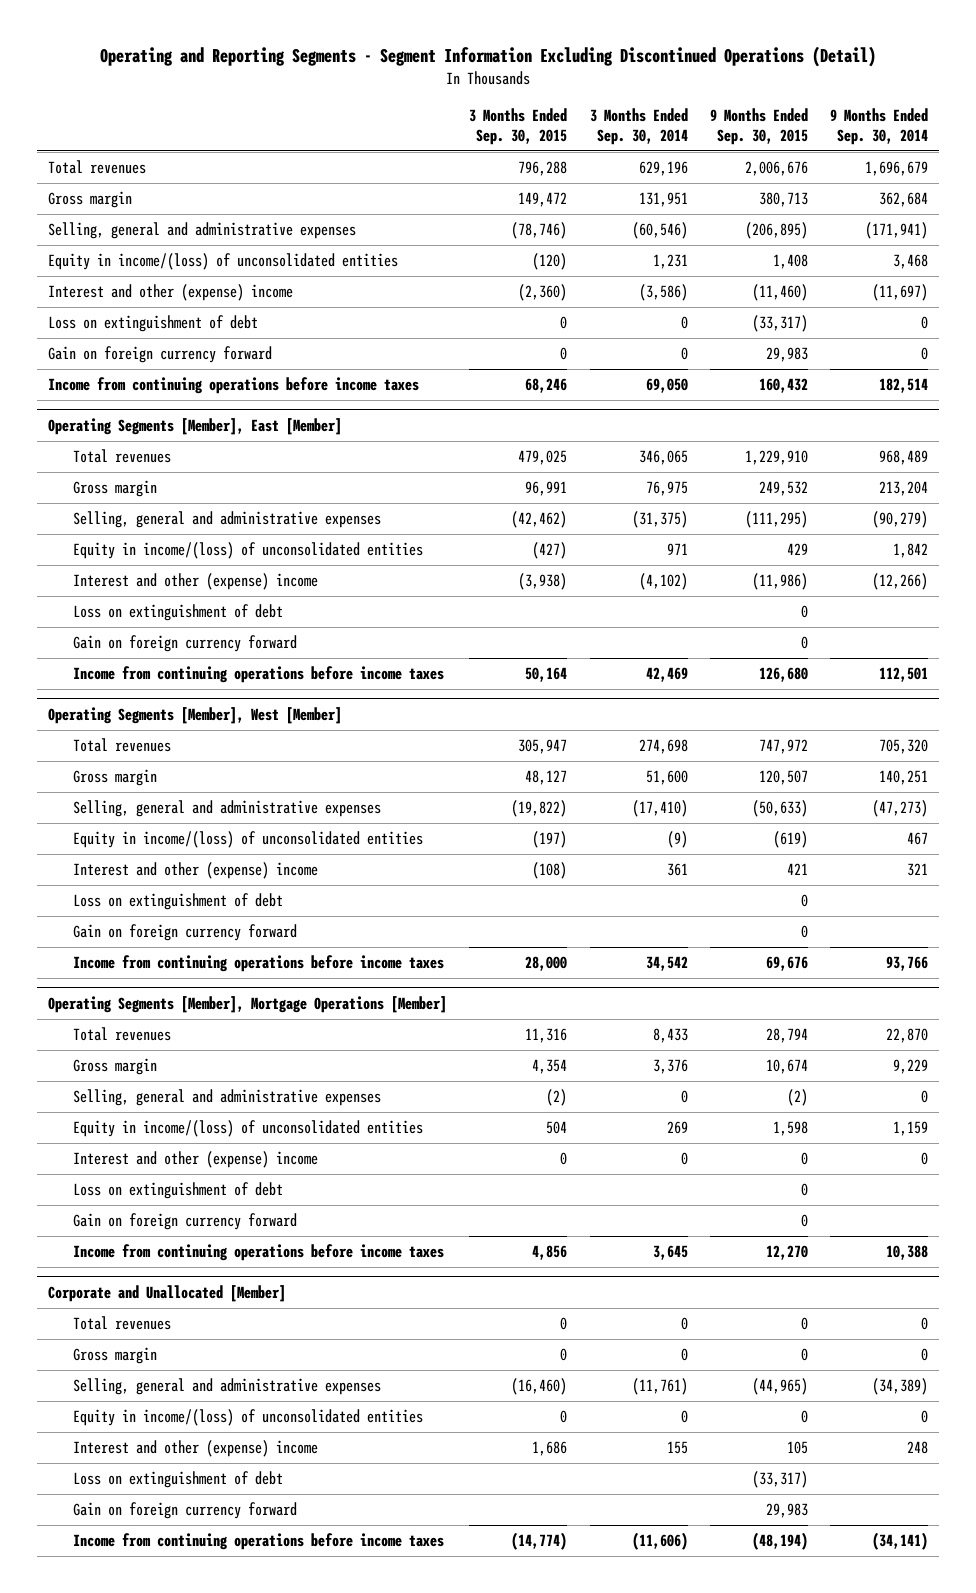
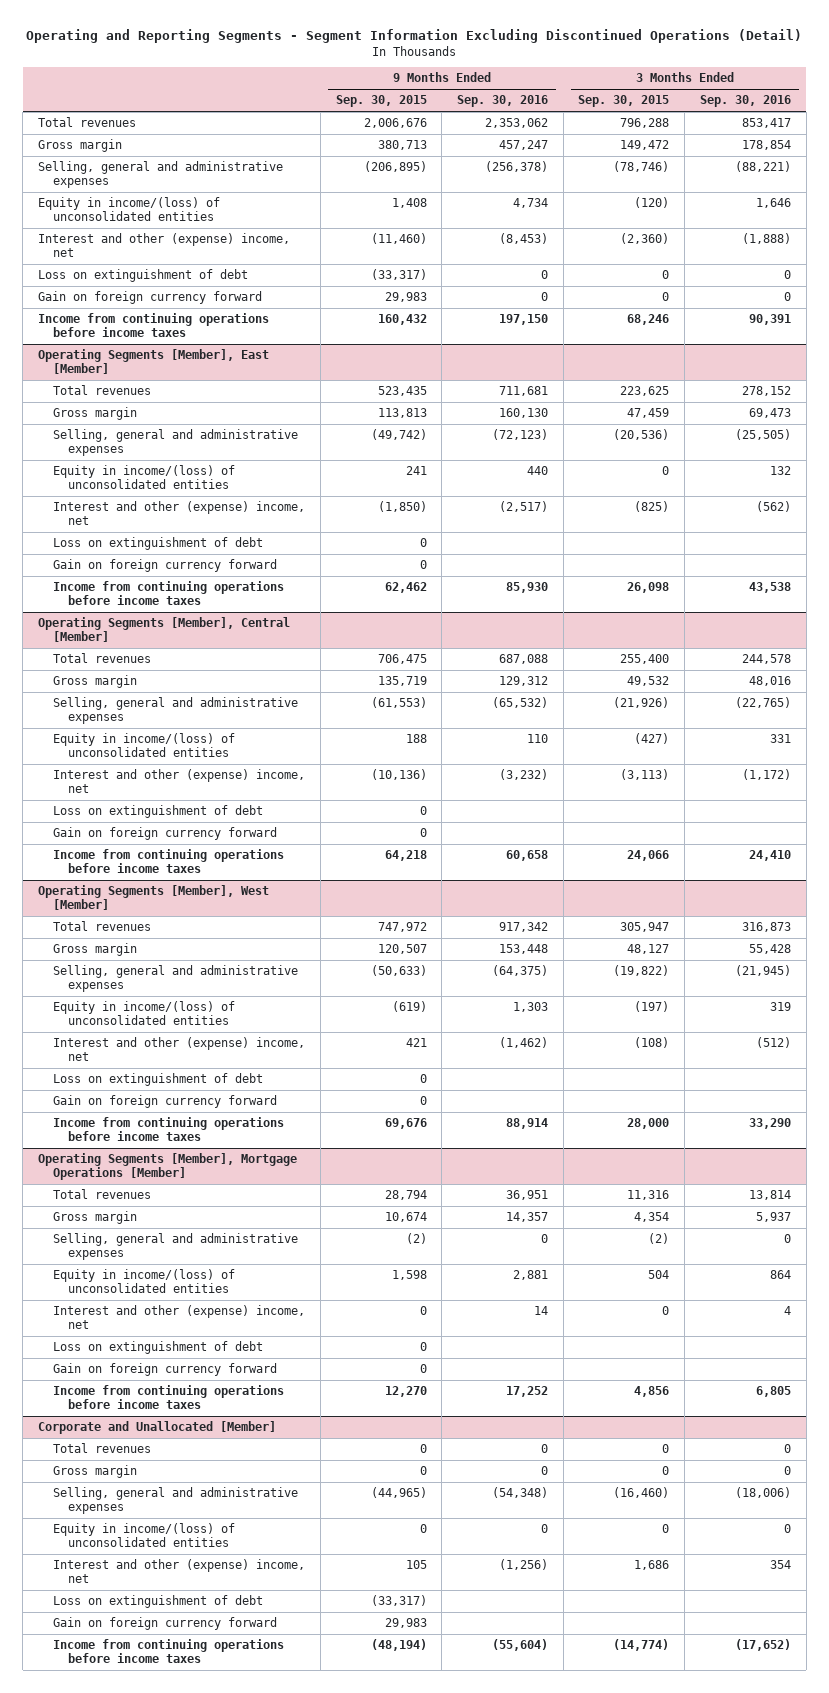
- | 3 Months Ended Sep. 30, 2015 | 3 Months Ended Sep. 30, 2014 | 9 Months Ended Sep. 30, 2015 | 9 Months Ended Sep. 30, 2014
+ | 9 Months Ended Sep. 30, 2015 | 9 Months Ended Sep. 30, 2016 | 3 Months Ended Sep. 30, 2015 | 3 Months Ended Sep. 30, 2016
- Interest and other (expense) income | (2,360) | (3,586) | (11,460) | (11,697)
+ Interest and other (expense) income, net | (11,460) | (8,453) | (2,360) | (1,888)
@ Operating Segments [Member], East [Member]
- Total revenues | 479,025 | 346,065 | 1,229,910 | 968,489
- Gross margin | 96,991 | 76,975 | 249,532 | 213,204
- Selling, general and administrative expenses | (42,462) | (31,375) | (111,295) | (90,279)
- Equity in income/(loss) of unconsolidated entities | (427) | 971 | 429 | 1,842
- Interest and other (expense) income | (3,938) | (4,102) | (11,986) | (12,266)
+ Total revenues | 523,435 | 711,681 | 223,625 | 278,152
+ Gross margin | 113,813 | 160,130 | 47,459 | 69,473
+ Selling, general and administrative expenses | (49,742) | (72,123) | (20,536) | (25,505)
+ Equity in income/(loss) of unconsolidated entities | 241 | 440 | 0 | 132
+ Interest and other (expense) income, net | (1,850) | (2,517) | (825) | (562)
- Income from continuing operations before income taxes | 50,164 | 42,469 | 126,680 | 112,501
+ Income from continuing operations before income taxes | 62,462 | 85,930 | 26,098 | 43,538
+ Operating Segments [Member], Central [Member]
+ Total revenues | 706,475 | 687,088 | 255,400 | 244,578
+ Gross margin | 135,719 | 129,312 | 49,532 | 48,016
+ Selling, general and administrative expenses | (61,553) | (65,532) | (21,926) | (22,765)
+ Equity in income/(loss) of unconsolidated entities | 188 | 110 | (427) | 331
+ Interest and other (expense) income, net | (10,136) | (3,232) | (3,113) | (1,172)
+ Loss on extinguishment of debt | 0 | | |
+ Gain on foreign currency forward | 0 | | |
+ Income from continuing operations before income taxes | 64,218 | 60,658 | 24,066 | 24,410
@ Operating Segments [Member], West [Member]
- Interest and other (expense) income | (108) | 361 | 421 | 321
+ Interest and other (expense) income, net | 421 | (1,462) | (108) | (512)
@ Operating Segments [Member], Mortgage Operations [Member]
- Interest and other (expense) income | 0 | 0 | 0 | 0
+ Interest and other (expense) income, net | 0 | 14 | 0 | 4
@ Corporate and Unallocated [Member]
- Interest and other (expense) income | 1,686 | 155 | 105 | 248
+ Interest and other (expense) income, net | 105 | (1,256) | 1,686 | 354

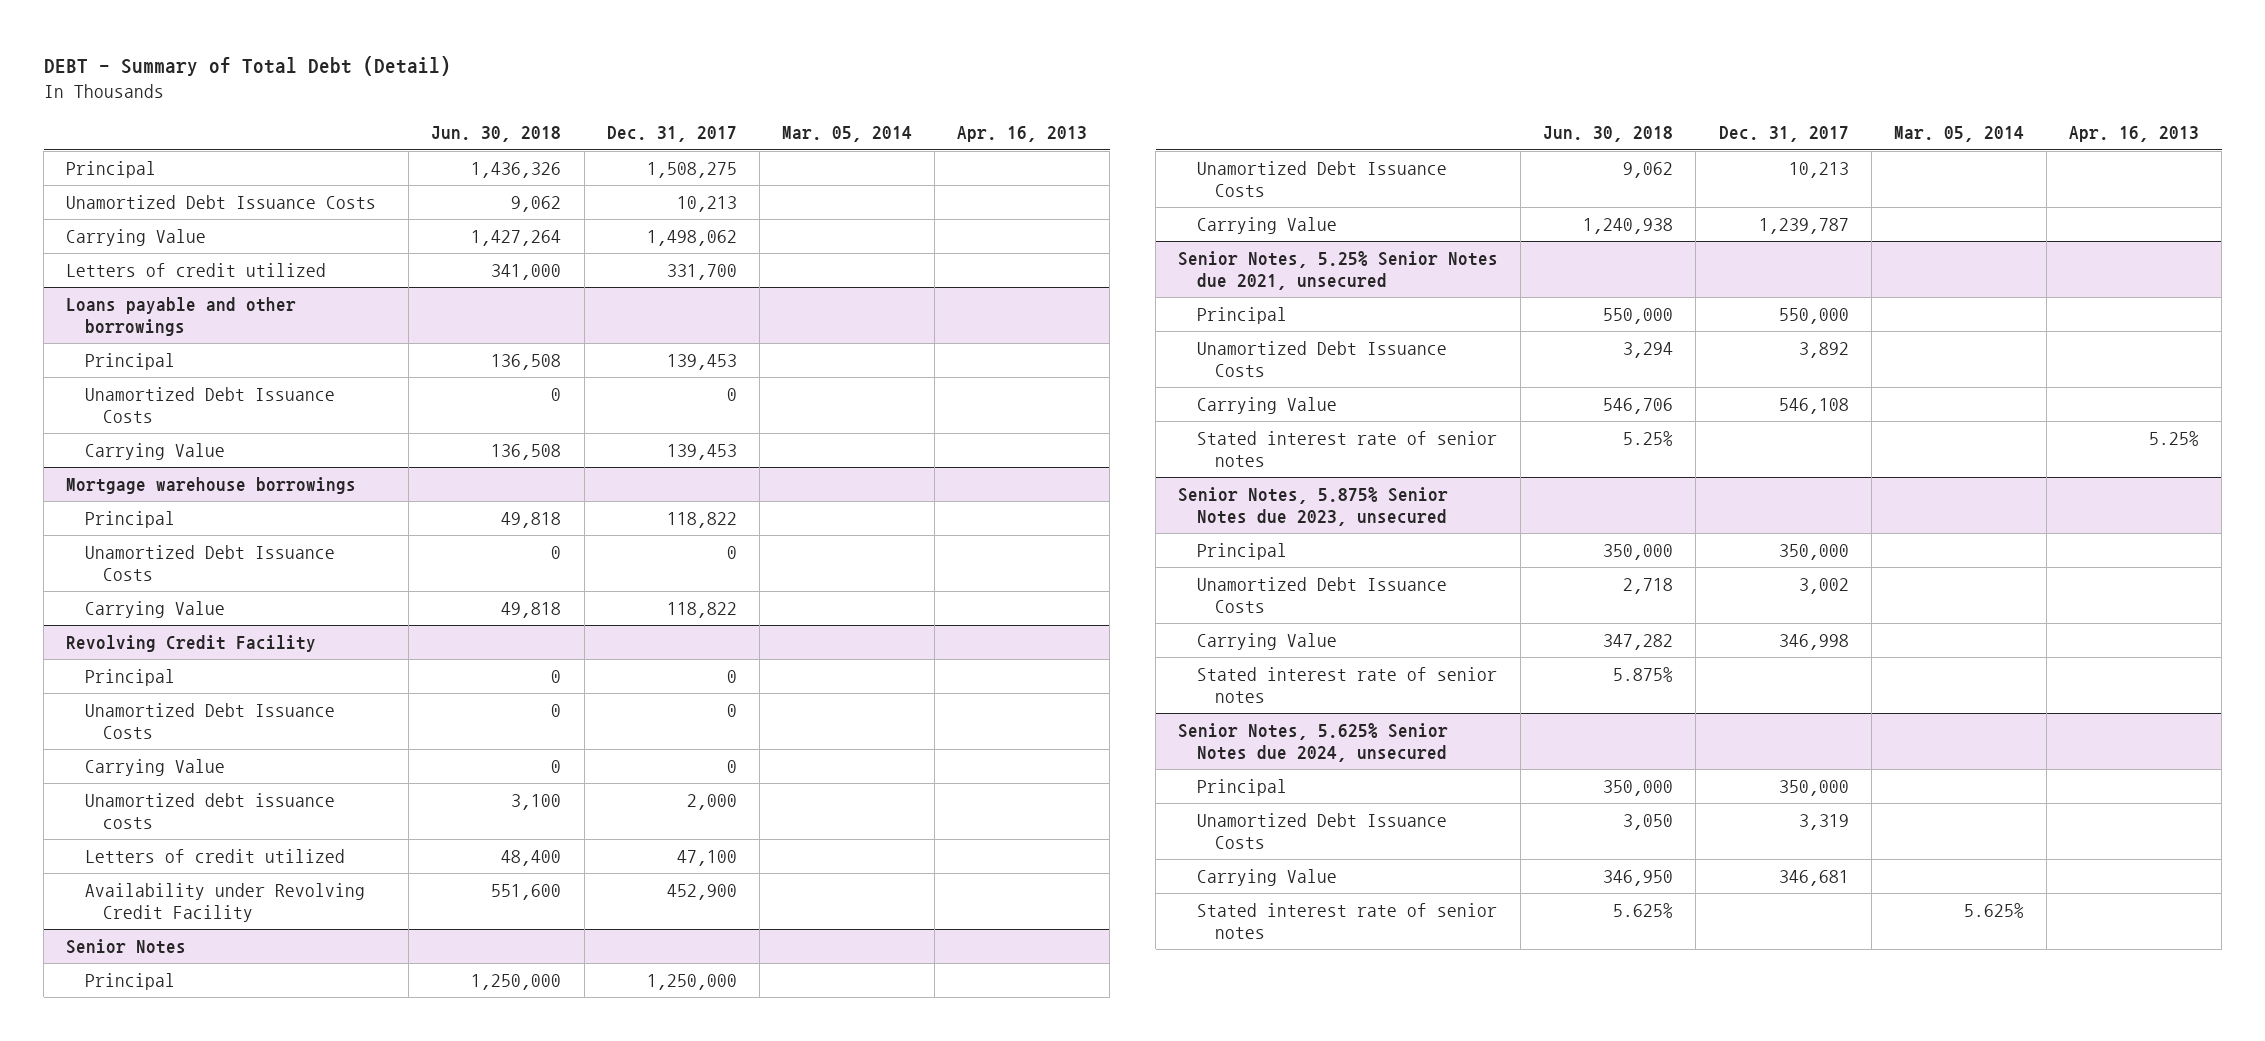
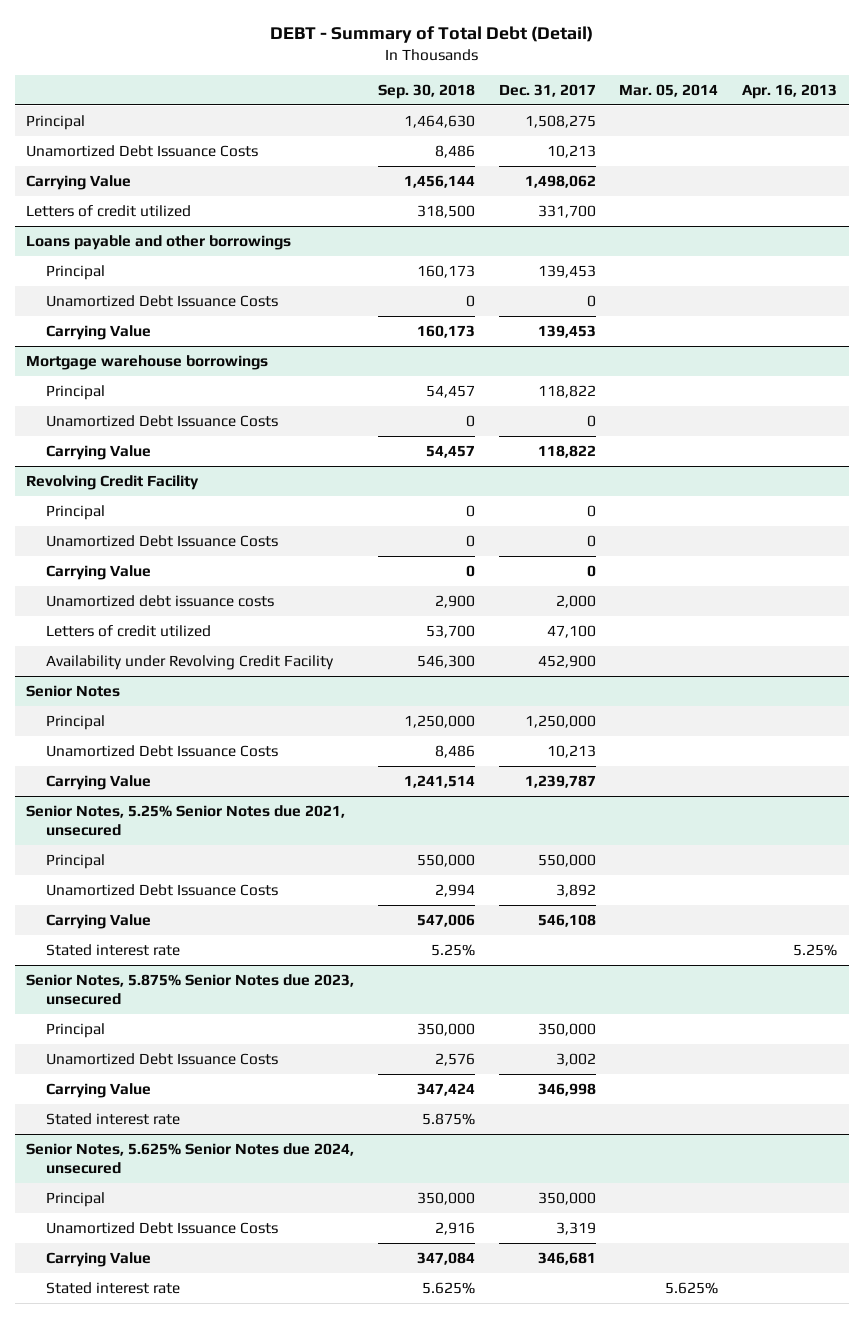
- | Jun. 30, 2018 | Dec. 31, 2017 | Mar. 05, 2014 | Apr. 16, 2013
+ | Sep. 30, 2018 | Dec. 31, 2017 | Mar. 05, 2014 | Apr. 16, 2013
@ Senior Notes, 5.25% Senior Notes due 2021, unsecured
- Stated interest rate of senior notes | 5.25% | | | 5.25%
+ Stated interest rate | 5.25% | | | 5.25%
@ Senior Notes, 5.875% Senior Notes due 2023, unsecured
- Stated interest rate of senior notes | 5.875% | | |
+ Stated interest rate | 5.875% | | |
@ Senior Notes, 5.625% Senior Notes due 2024, unsecured
- Stated interest rate of senior notes | 5.625% | | 5.625% |
+ Stated interest rate | 5.625% | | 5.625% |

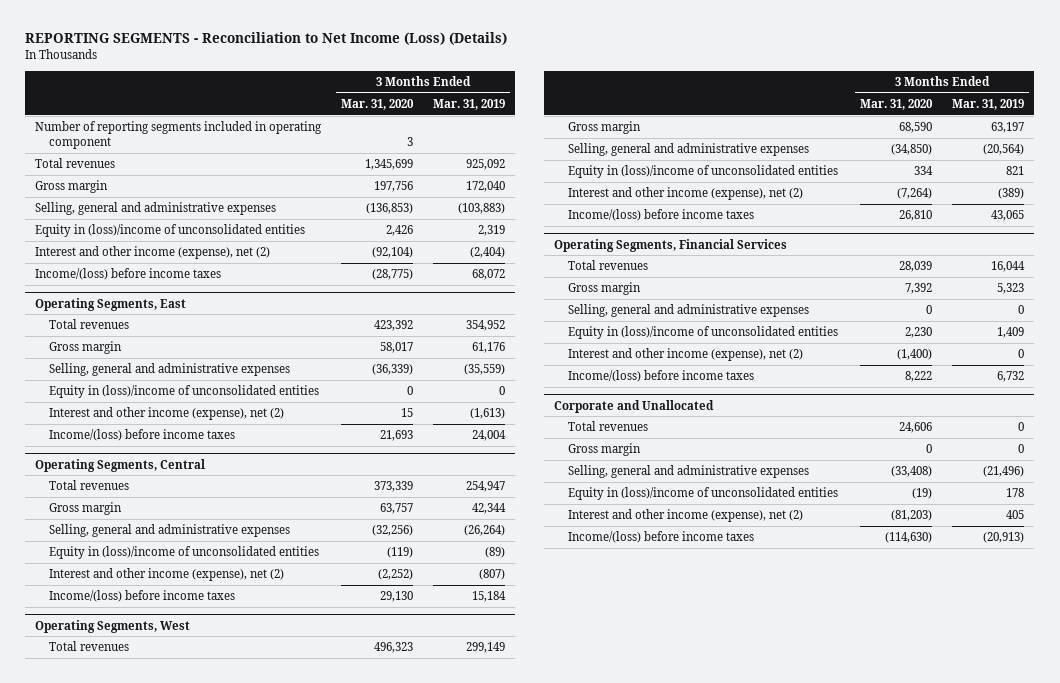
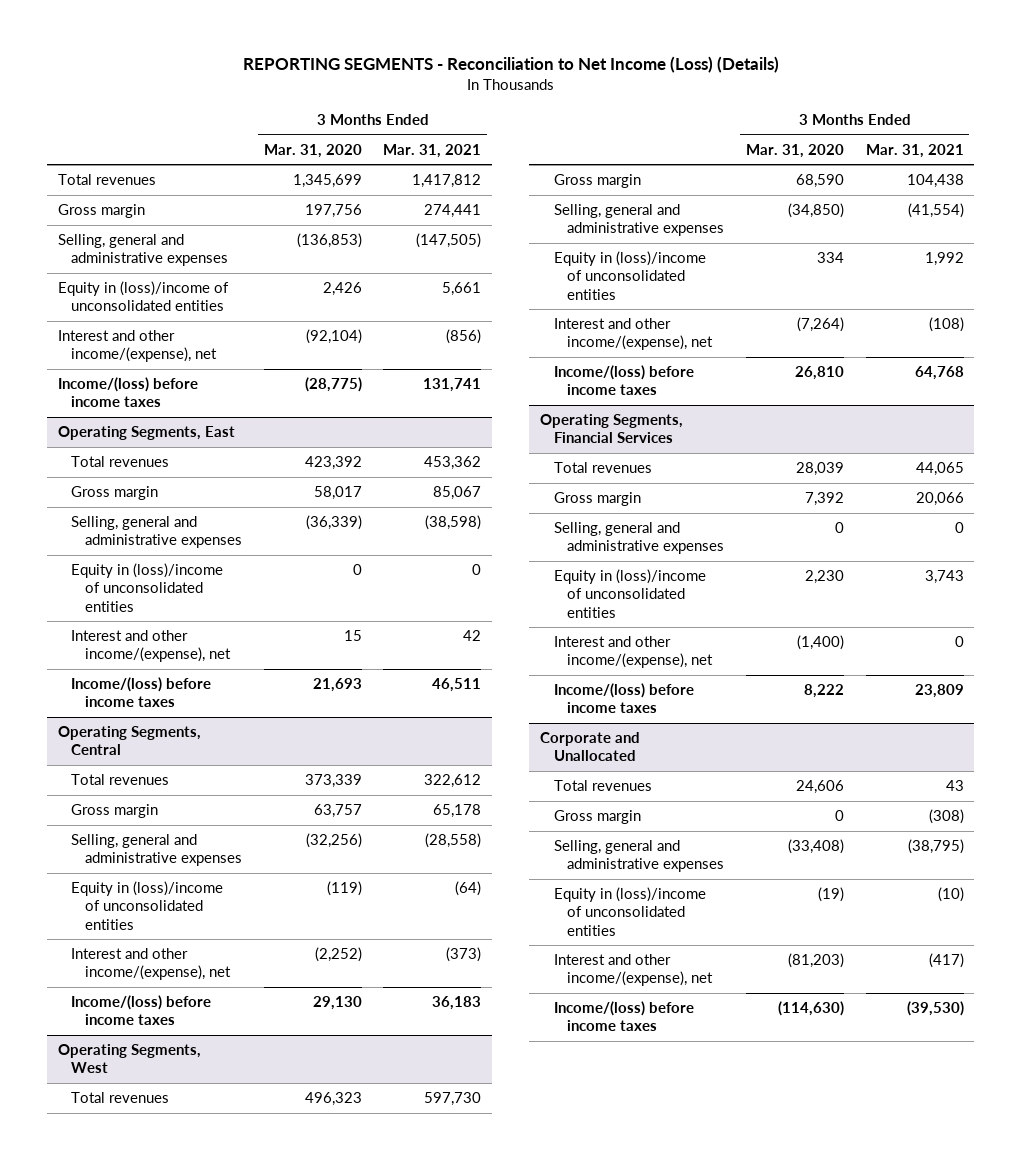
- | 3 Months Ended Mar. 31, 2020 | 3 Months Ended Mar. 31, 2019
+ | 3 Months Ended Mar. 31, 2020 | 3 Months Ended Mar. 31, 2021
- Number of reporting segments included in operating component | 3 |
- Interest and other income (expense), net (2) | (92,104) | (2,404)
+ Interest and other income/(expense), net | (92,104) | (856)
@ Operating Segments, East
- Interest and other income (expense), net (2) | 15 | (1,613)
+ Interest and other income/(expense), net | 15 | 42
@ Operating Segments, Central
- Interest and other income (expense), net (2) | (2,252) | (807)
+ Interest and other income/(expense), net | (2,252) | (373)
@ Operating Segments, West
- Interest and other income (expense), net (2) | (7,264) | (389)
+ Interest and other income/(expense), net | (7,264) | (108)
@ Operating Segments, Financial Services
- Interest and other income (expense), net (2) | (1,400) | 0
+ Interest and other income/(expense), net | (1,400) | 0
@ Corporate and Unallocated
- Interest and other income (expense), net (2) | (81,203) | 405
+ Interest and other income/(expense), net | (81,203) | (417)

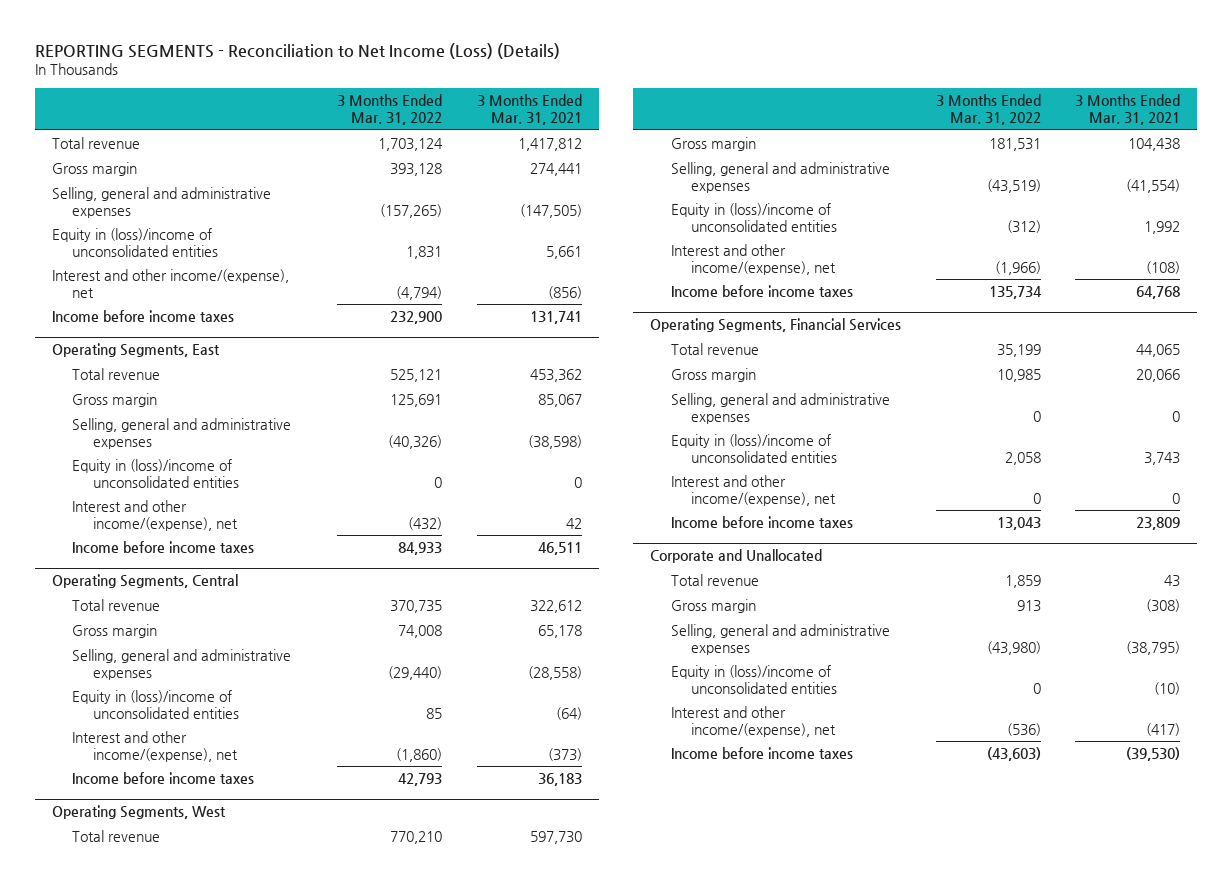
- | 3 Months Ended Mar. 31, 2020 | 3 Months Ended Mar. 31, 2021
+ | 3 Months Ended Mar. 31, 2022 | 3 Months Ended Mar. 31, 2021
- Total revenues | 1,345,699 | 1,417,812
+ Total revenue | 1,703,124 | 1,417,812
- Income/(loss) before income taxes | (28,775) | 131,741
+ Income before income taxes | 232,900 | 131,741
@ Operating Segments, East
- Total revenues | 423,392 | 453,362
+ Total revenue | 525,121 | 453,362
- Income/(loss) before income taxes | 21,693 | 46,511
+ Income before income taxes | 84,933 | 46,511
@ Operating Segments, Central
- Total revenues | 373,339 | 322,612
+ Total revenue | 370,735 | 322,612
- Income/(loss) before income taxes | 29,130 | 36,183
+ Income before income taxes | 42,793 | 36,183
@ Operating Segments, West
- Total revenues | 496,323 | 597,730
+ Total revenue | 770,210 | 597,730
- Income/(loss) before income taxes | 26,810 | 64,768
+ Income before income taxes | 135,734 | 64,768
@ Operating Segments, Financial Services
- Total revenues | 28,039 | 44,065
+ Total revenue | 35,199 | 44,065
- Income/(loss) before income taxes | 8,222 | 23,809
+ Income before income taxes | 13,043 | 23,809
@ Corporate and Unallocated
- Total revenues | 24,606 | 43
+ Total revenue | 1,859 | 43
- Income/(loss) before income taxes | (114,630) | (39,530)
+ Income before income taxes | (43,603) | (39,530)

